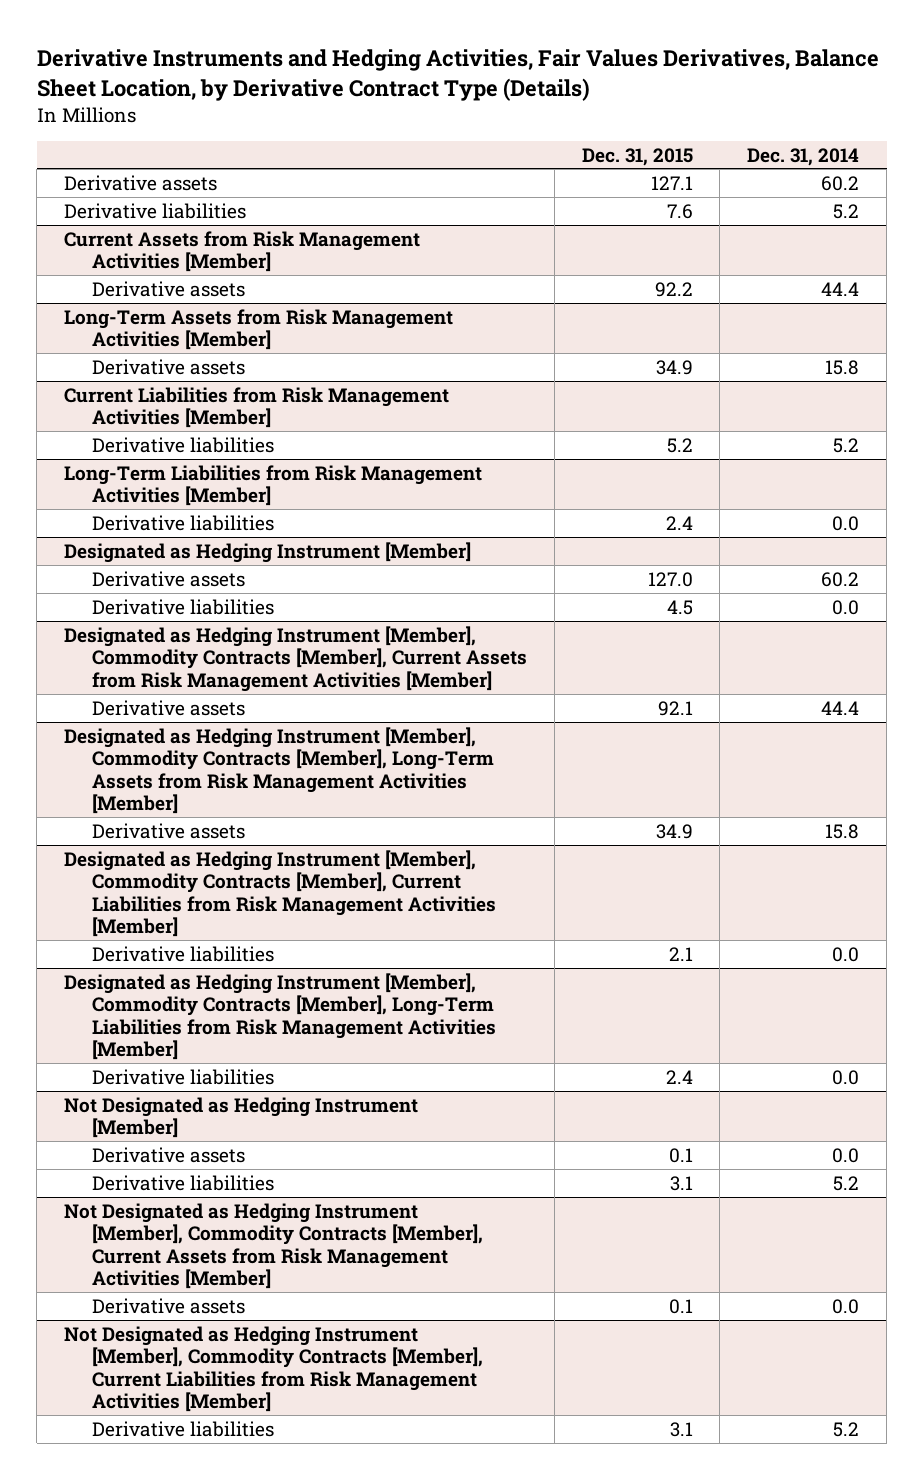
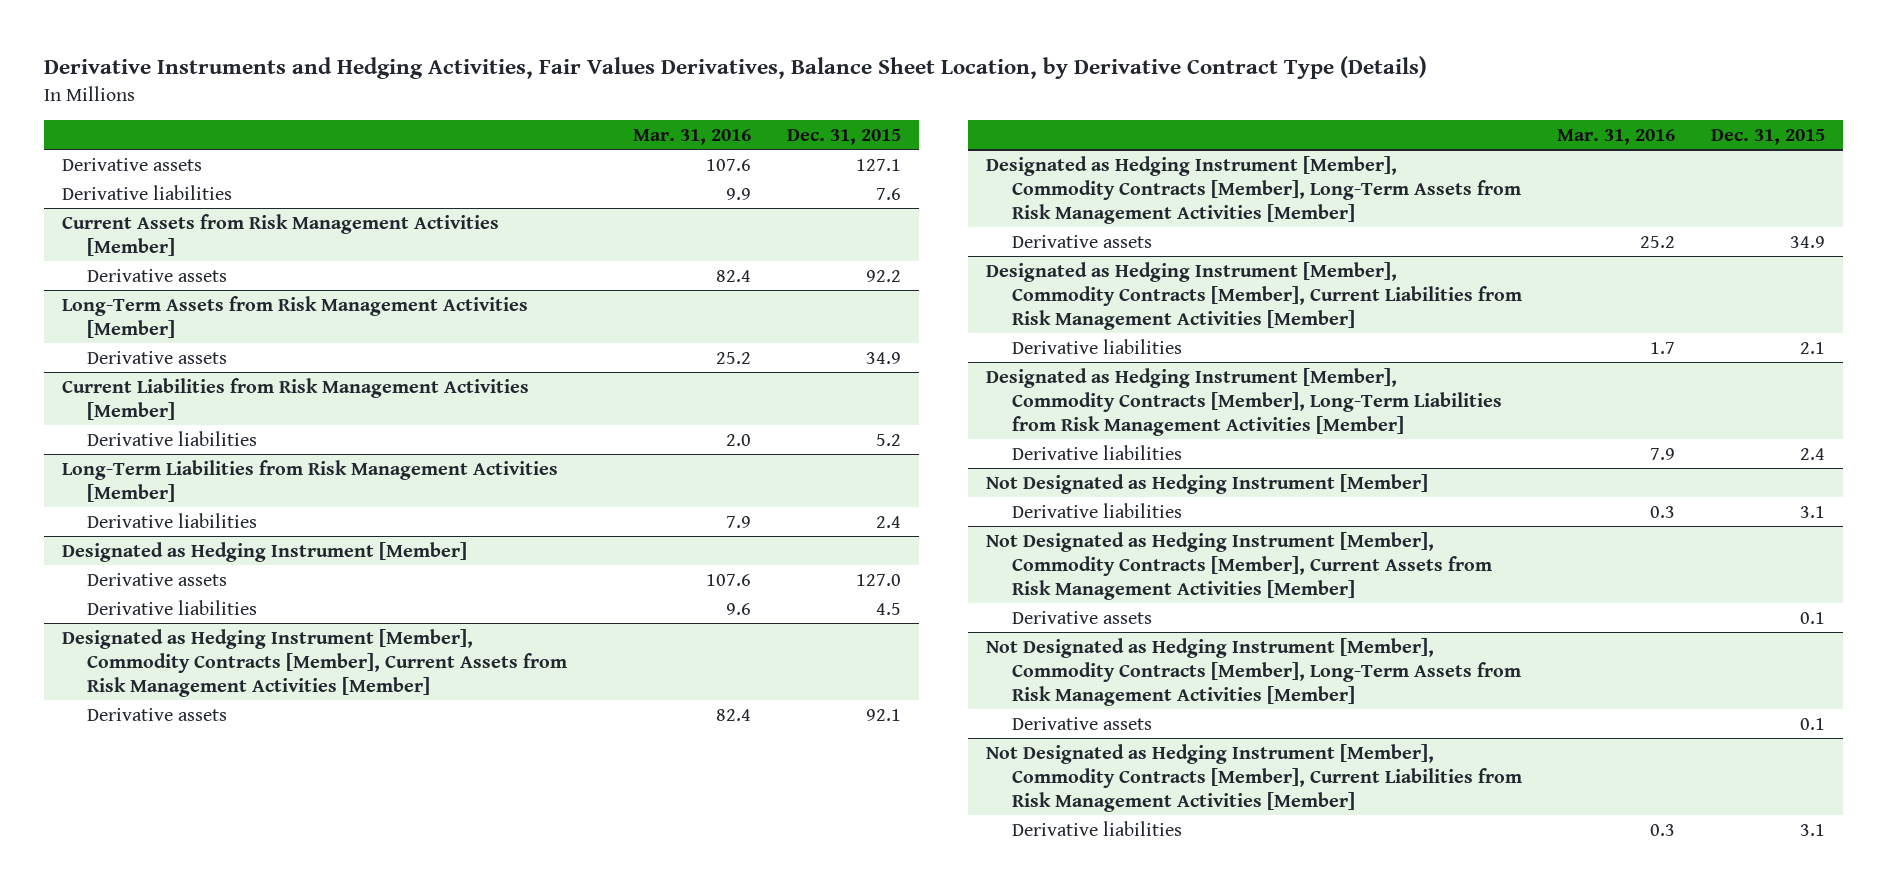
- | Dec. 31, 2015 | Dec. 31, 2014
+ | Mar. 31, 2016 | Dec. 31, 2015
@ Not Designated as Hedging Instrument [Member]
- Derivative assets | 0.1 | 0.0
+ Not Designated as Hedging Instrument [Member], Commodity Contracts [Member], Long-Term Assets from Risk Management Activities [Member]
+ Derivative assets | | 0.1

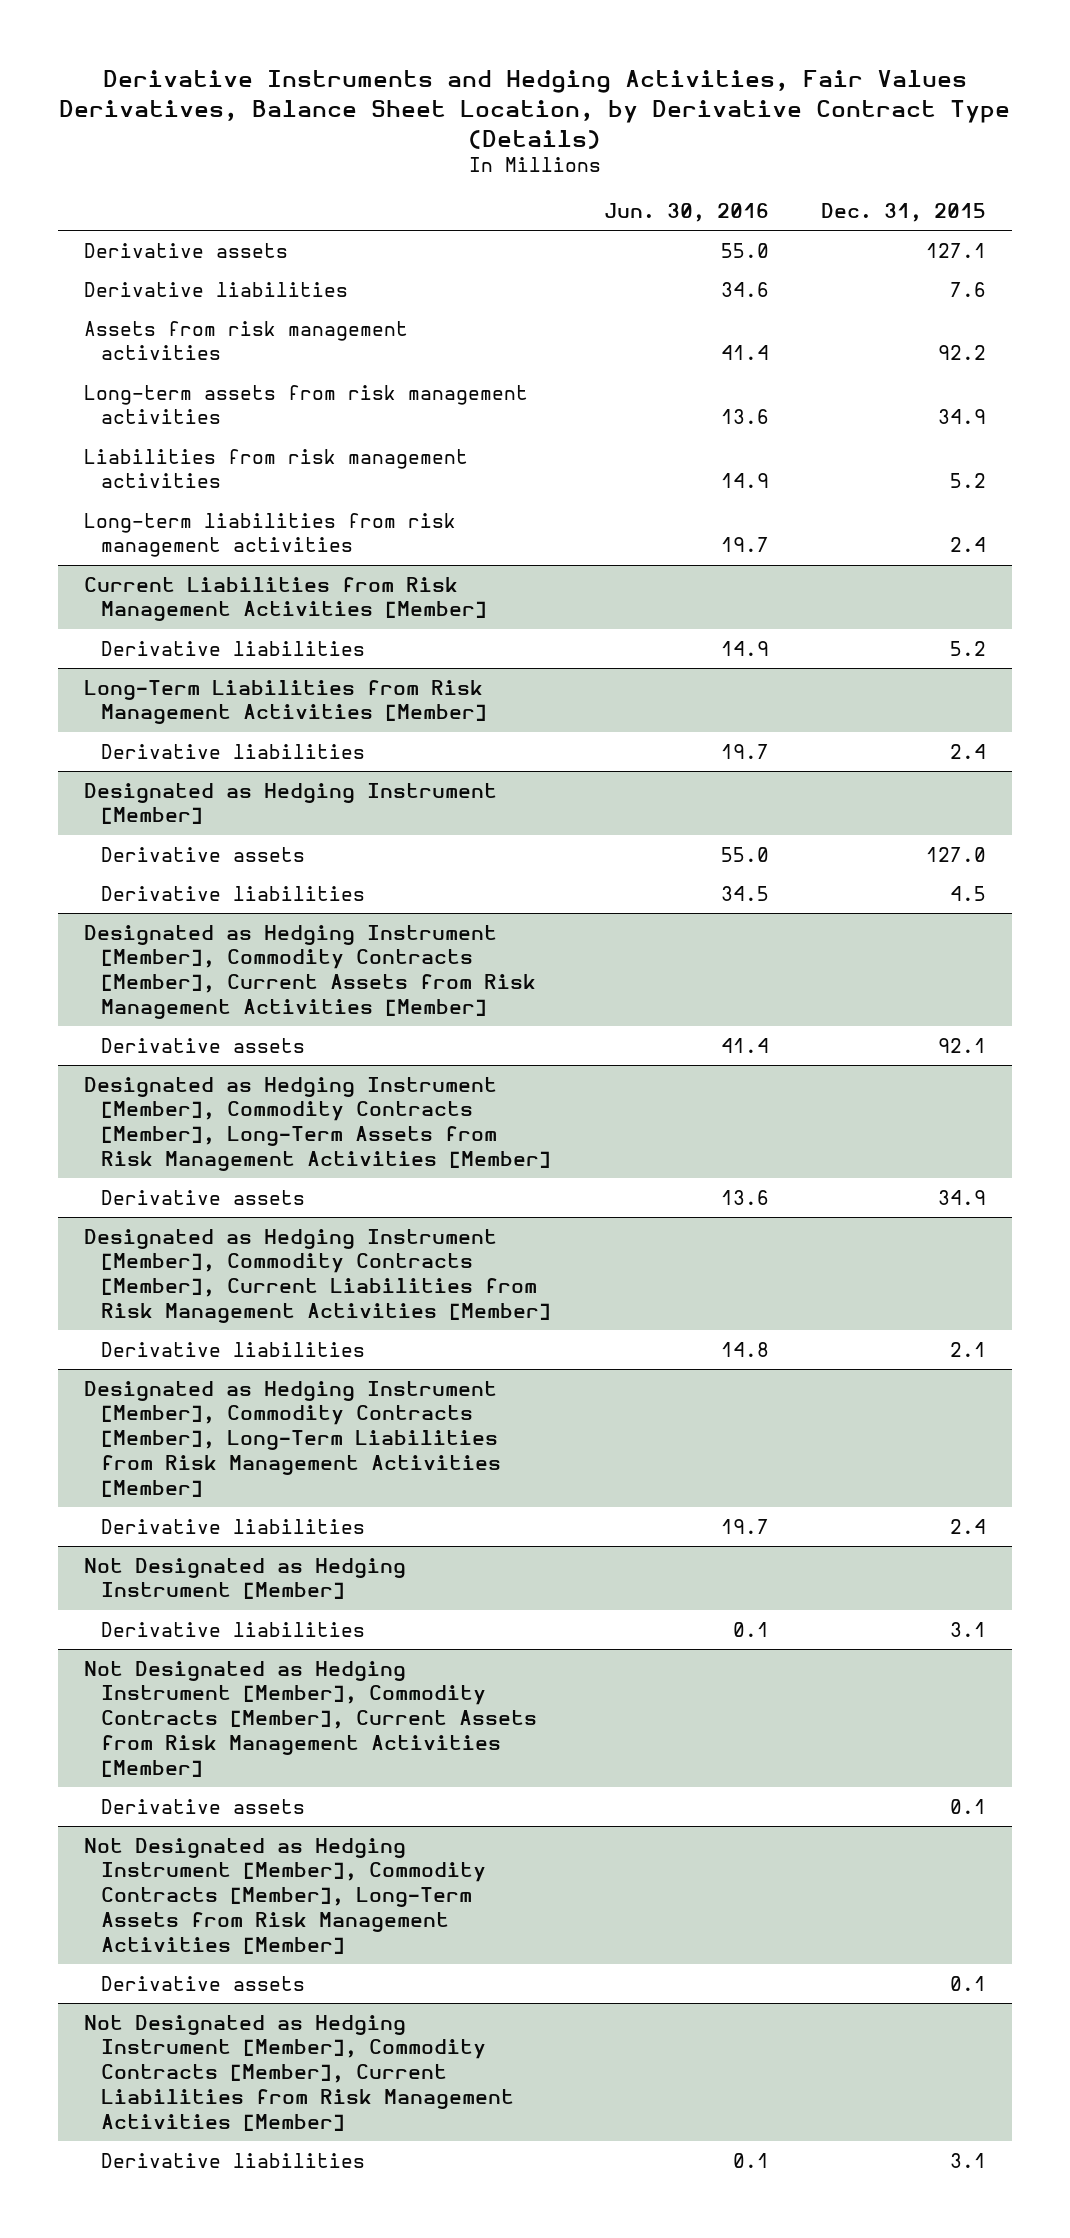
- | Mar. 31, 2016 | Dec. 31, 2015
+ | Jun. 30, 2016 | Dec. 31, 2015
- Current Assets from Risk Management Activities [Member]
- Derivative assets | 82.4 | 92.2
- Long-Term Assets from Risk Management Activities [Member]
- Derivative assets | 25.2 | 34.9
+ Assets from risk management activities | 41.4 | 92.2
+ Long-term assets from risk management activities | 13.6 | 34.9
+ Liabilities from risk management activities | 14.9 | 5.2
+ Long-term liabilities from risk management activities | 19.7 | 2.4

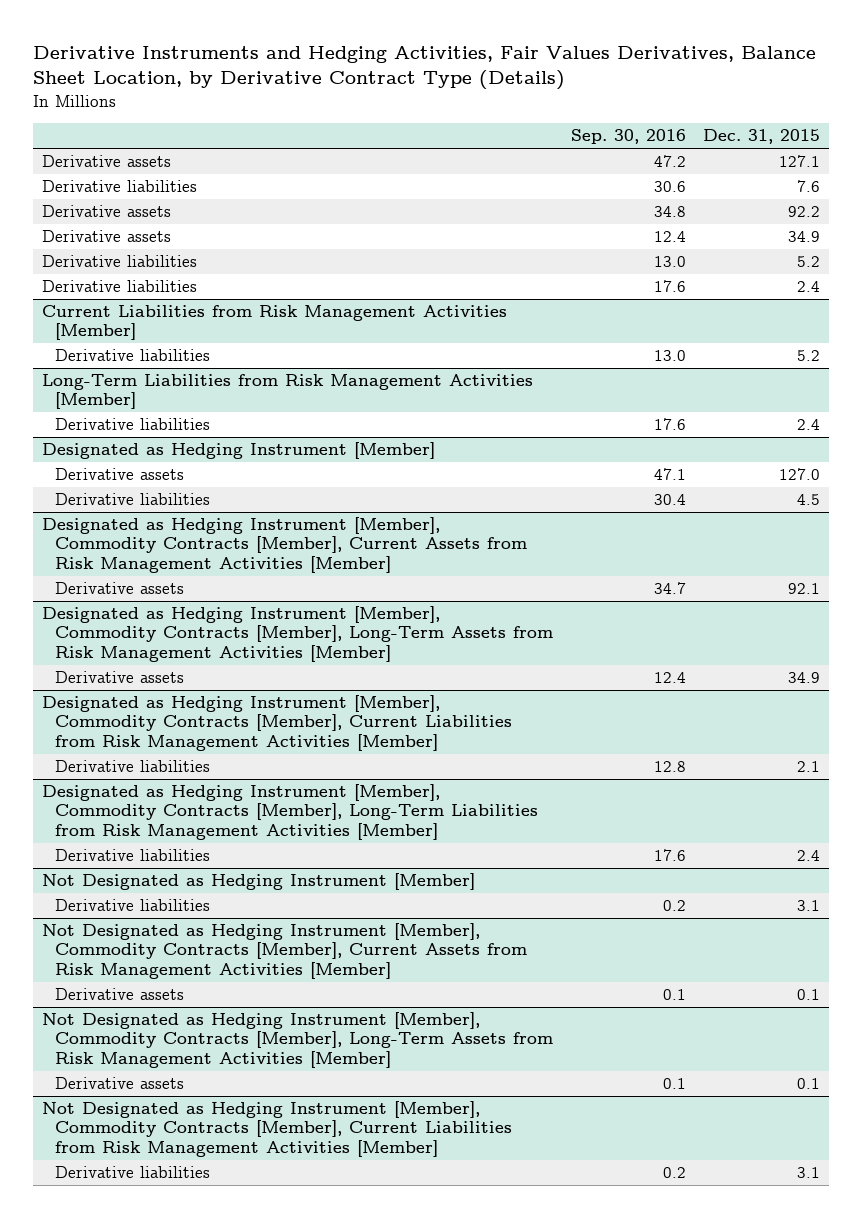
- | Jun. 30, 2016 | Dec. 31, 2015
+ | Sep. 30, 2016 | Dec. 31, 2015
- Assets from risk management activities | 41.4 | 92.2
- Long-term assets from risk management activities | 13.6 | 34.9
- Liabilities from risk management activities | 14.9 | 5.2
- Long-term liabilities from risk management activities | 19.7 | 2.4
+ Derivative assets | 34.8 | 92.2
+ Derivative assets | 12.4 | 34.9
+ Derivative liabilities | 13.0 | 5.2
+ Derivative liabilities | 17.6 | 2.4

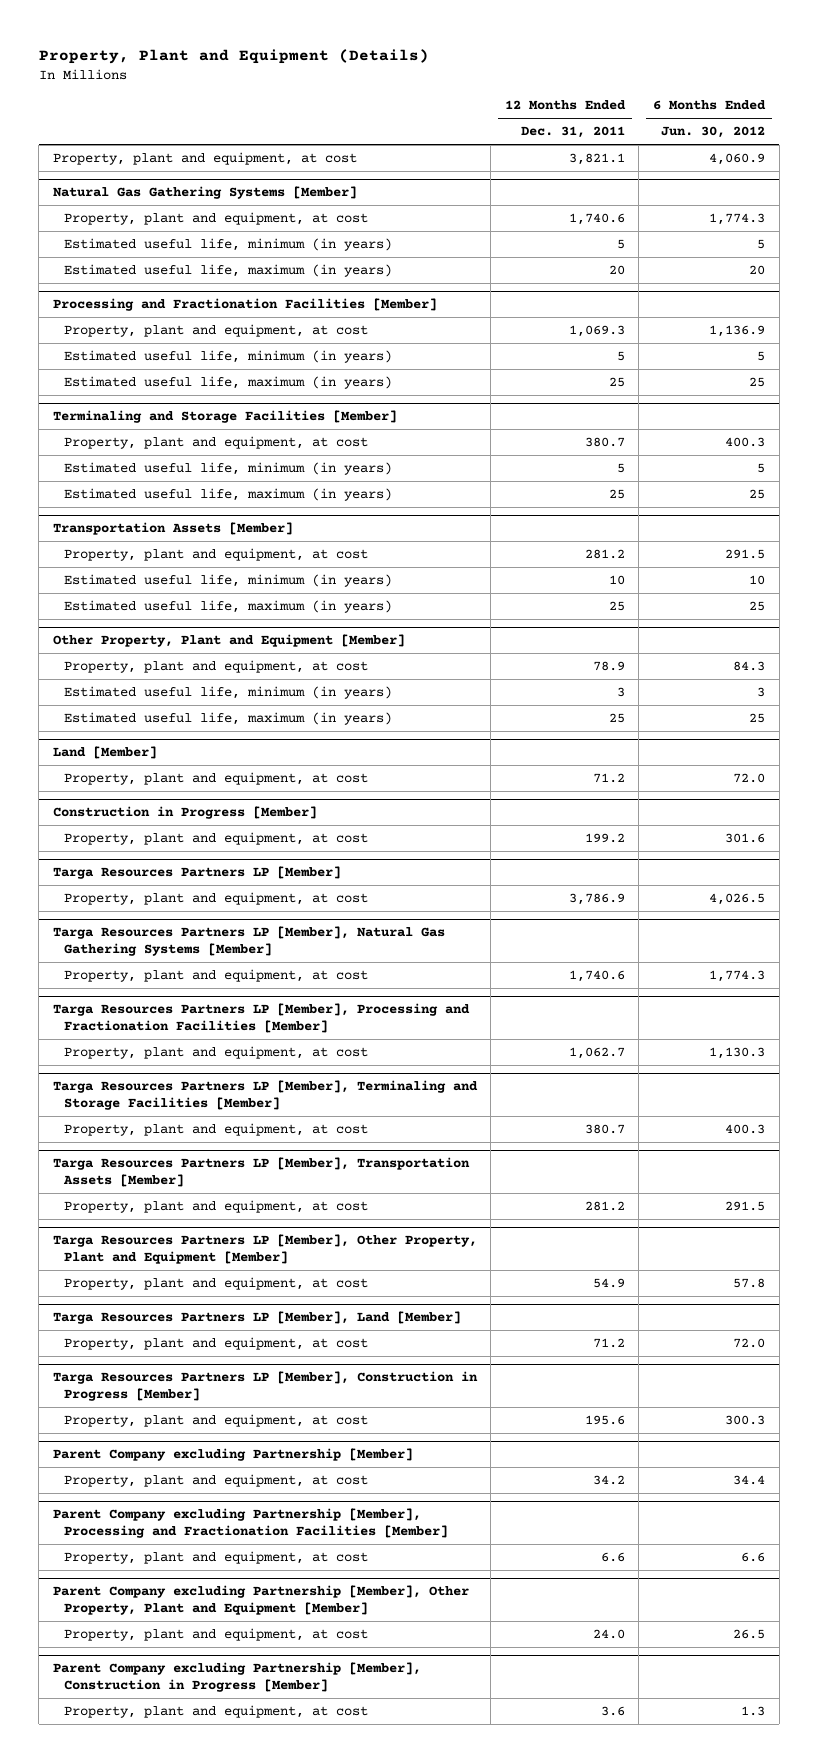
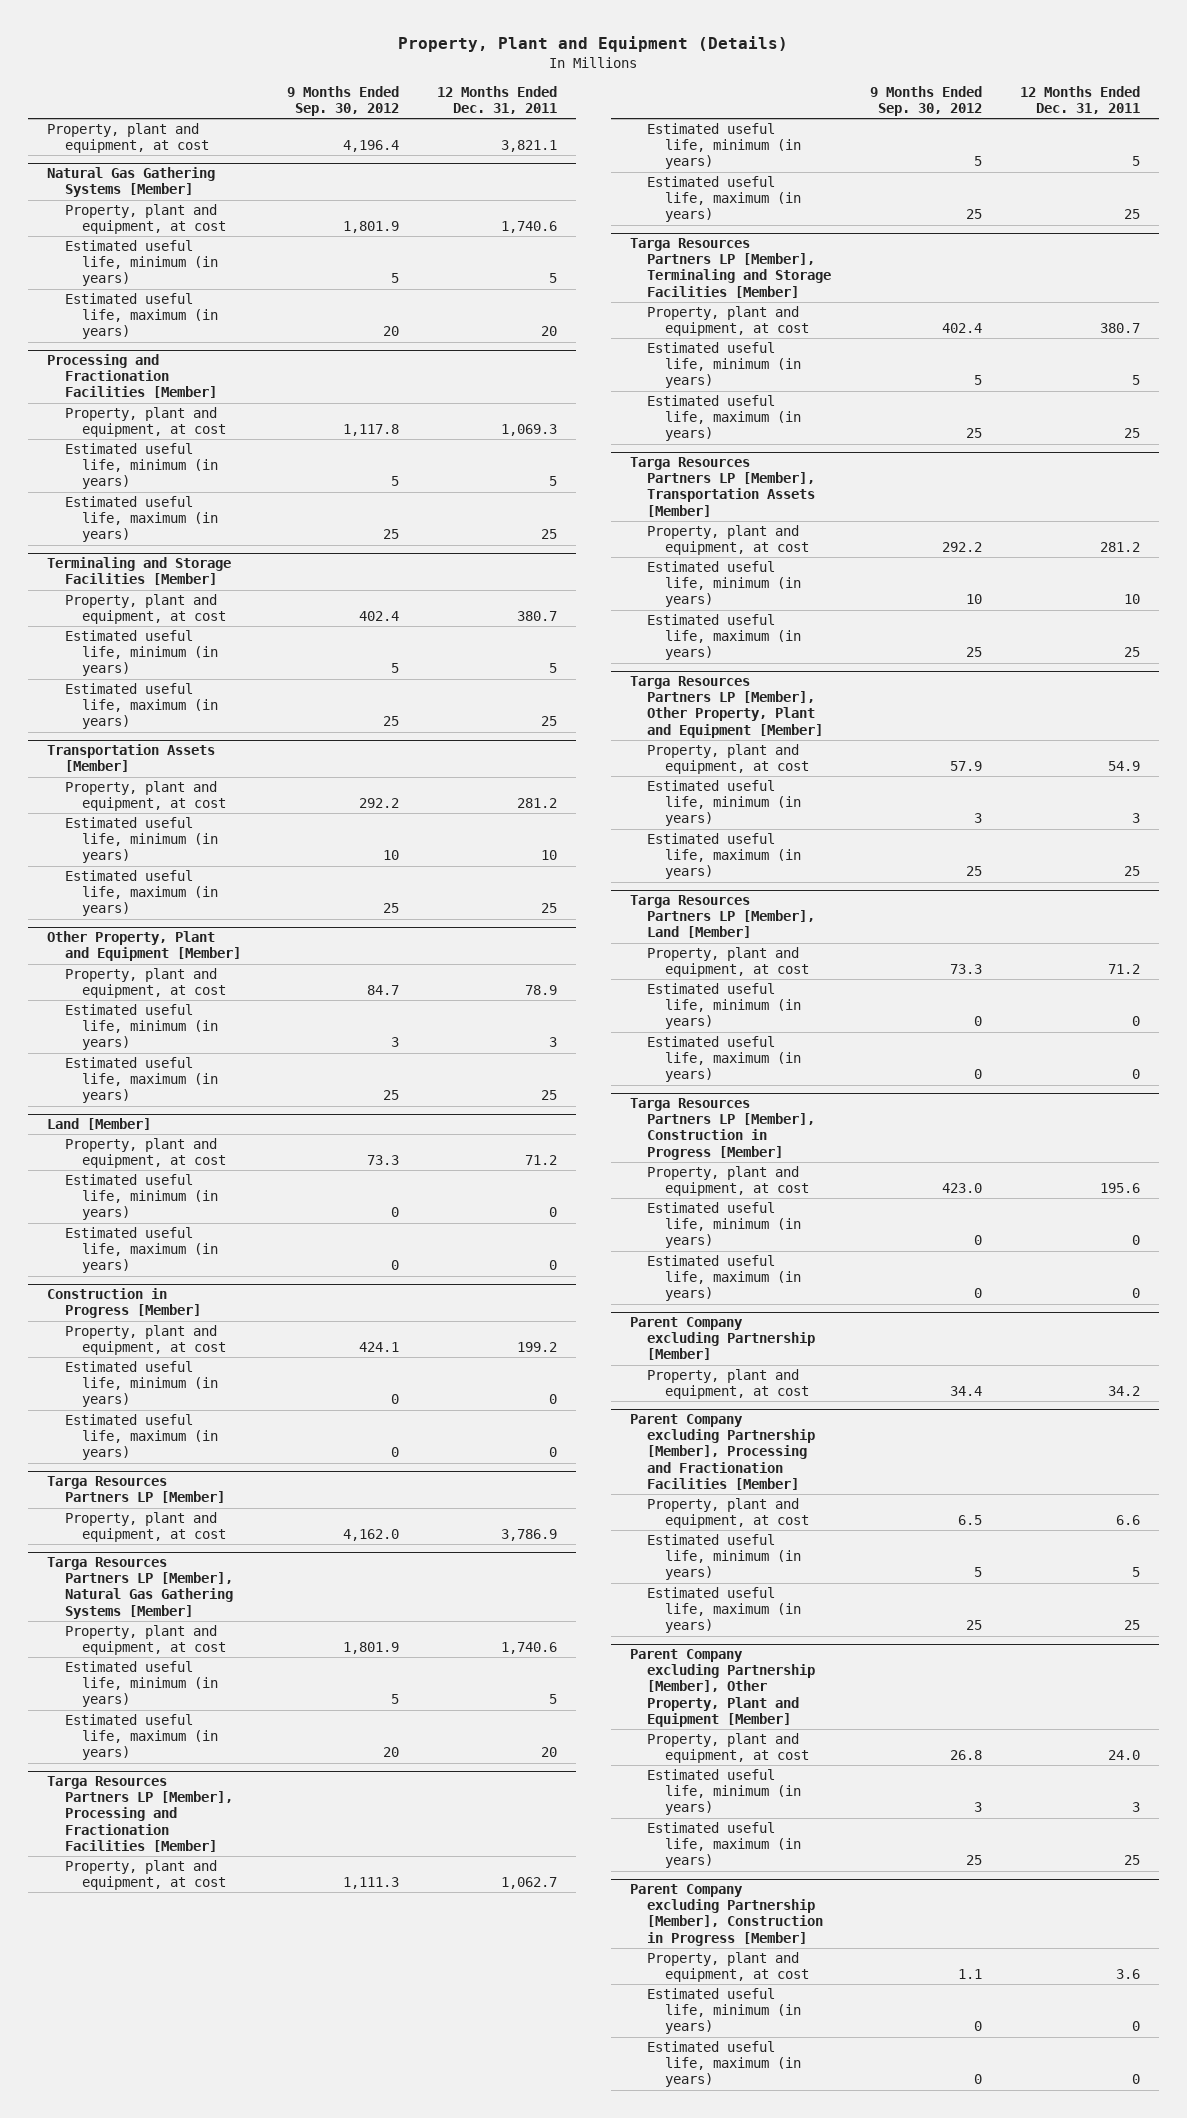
- | 12 Months Ended Dec. 31, 2011 | 6 Months Ended Jun. 30, 2012
+ | 9 Months Ended Sep. 30, 2012 | 12 Months Ended Dec. 31, 2011
@ Land [Member]
+ Estimated useful life, minimum (in years) | 0 | 0
+ Estimated useful life, maximum (in years) | 0 | 0
@ Construction in Progress [Member]
+ Estimated useful life, minimum (in years) | 0 | 0
+ Estimated useful life, maximum (in years) | 0 | 0
@ Targa Resources Partners LP [Member], Natural Gas Gathering Systems [Member]
+ Estimated useful life, minimum (in years) | 5 | 5
+ Estimated useful life, maximum (in years) | 20 | 20
@ Targa Resources Partners LP [Member], Processing and Fractionation Facilities [Member]
+ Estimated useful life, minimum (in years) | 5 | 5
+ Estimated useful life, maximum (in years) | 25 | 25
@ Targa Resources Partners LP [Member], Terminaling and Storage Facilities [Member]
+ Estimated useful life, minimum (in years) | 5 | 5
+ Estimated useful life, maximum (in years) | 25 | 25
@ Targa Resources Partners LP [Member], Transportation Assets [Member]
+ Estimated useful life, minimum (in years) | 10 | 10
+ Estimated useful life, maximum (in years) | 25 | 25
@ Targa Resources Partners LP [Member], Other Property, Plant and Equipment [Member]
+ Estimated useful life, minimum (in years) | 3 | 3
+ Estimated useful life, maximum (in years) | 25 | 25
@ Targa Resources Partners LP [Member], Land [Member]
+ Estimated useful life, minimum (in years) | 0 | 0
+ Estimated useful life, maximum (in years) | 0 | 0
@ Targa Resources Partners LP [Member], Construction in Progress [Member]
+ Estimated useful life, minimum (in years) | 0 | 0
+ Estimated useful life, maximum (in years) | 0 | 0
@ Parent Company excluding Partnership [Member], Processing and Fractionation Facilities [Member]
+ Estimated useful life, minimum (in years) | 5 | 5
+ Estimated useful life, maximum (in years) | 25 | 25
@ Parent Company excluding Partnership [Member], Other Property, Plant and Equipment [Member]
+ Estimated useful life, minimum (in years) | 3 | 3
+ Estimated useful life, maximum (in years) | 25 | 25
@ Parent Company excluding Partnership [Member], Construction in Progress [Member]
+ Estimated useful life, minimum (in years) | 0 | 0
+ Estimated useful life, maximum (in years) | 0 | 0

